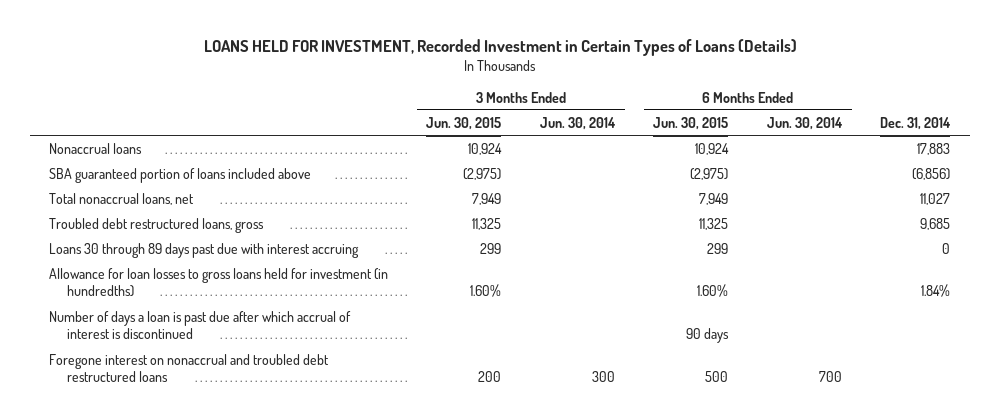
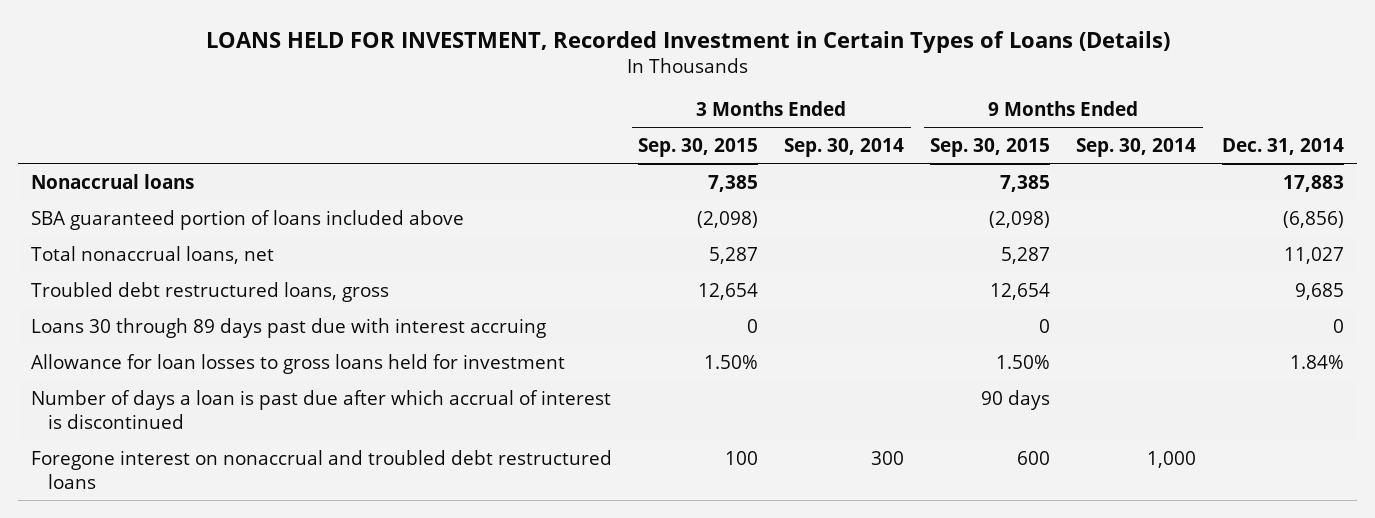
- | 3 Months Ended Jun. 30, 2015 | 3 Months Ended Jun. 30, 2014 | 6 Months Ended Jun. 30, 2015 | 6 Months Ended Jun. 30, 2014 | Dec. 31, 2014
+ | 3 Months Ended Sep. 30, 2015 | 3 Months Ended Sep. 30, 2014 | 9 Months Ended Sep. 30, 2015 | 9 Months Ended Sep. 30, 2014 | Dec. 31, 2014
- Allowance for loan losses to gross loans held for investment (in hundredths) | 1.60% | | 1.60% | | 1.84%
+ Allowance for loan losses to gross loans held for investment | 1.50% | | 1.50% | | 1.84%

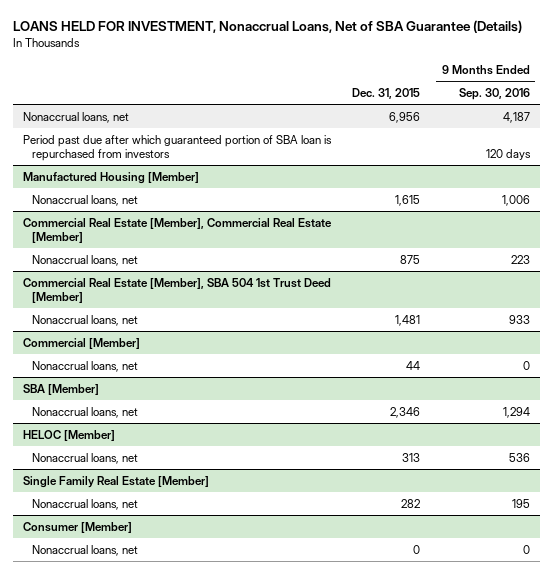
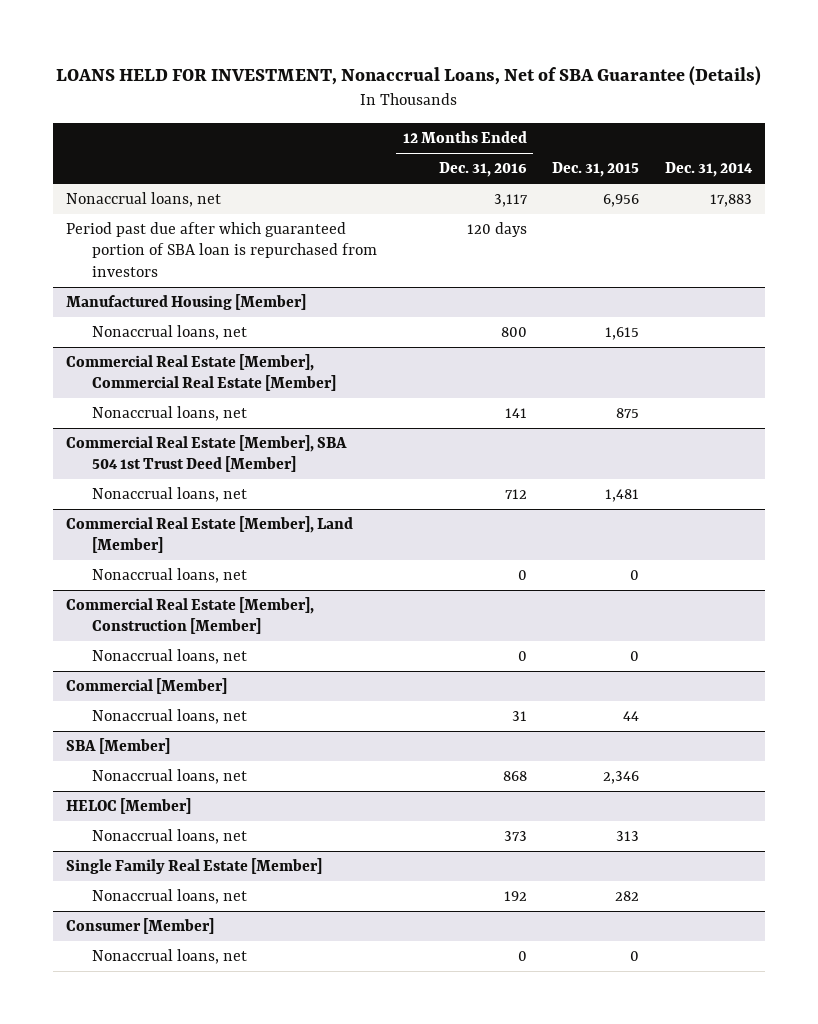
- | Dec. 31, 2015 | 9 Months Ended Sep. 30, 2016
+ | 12 Months Ended Dec. 31, 2016 | Dec. 31, 2015 | Dec. 31, 2014
+ Commercial Real Estate [Member], Land [Member]
+ Nonaccrual loans, net | 0 | 0 |
+ Commercial Real Estate [Member], Construction [Member]
+ Nonaccrual loans, net | 0 | 0 |

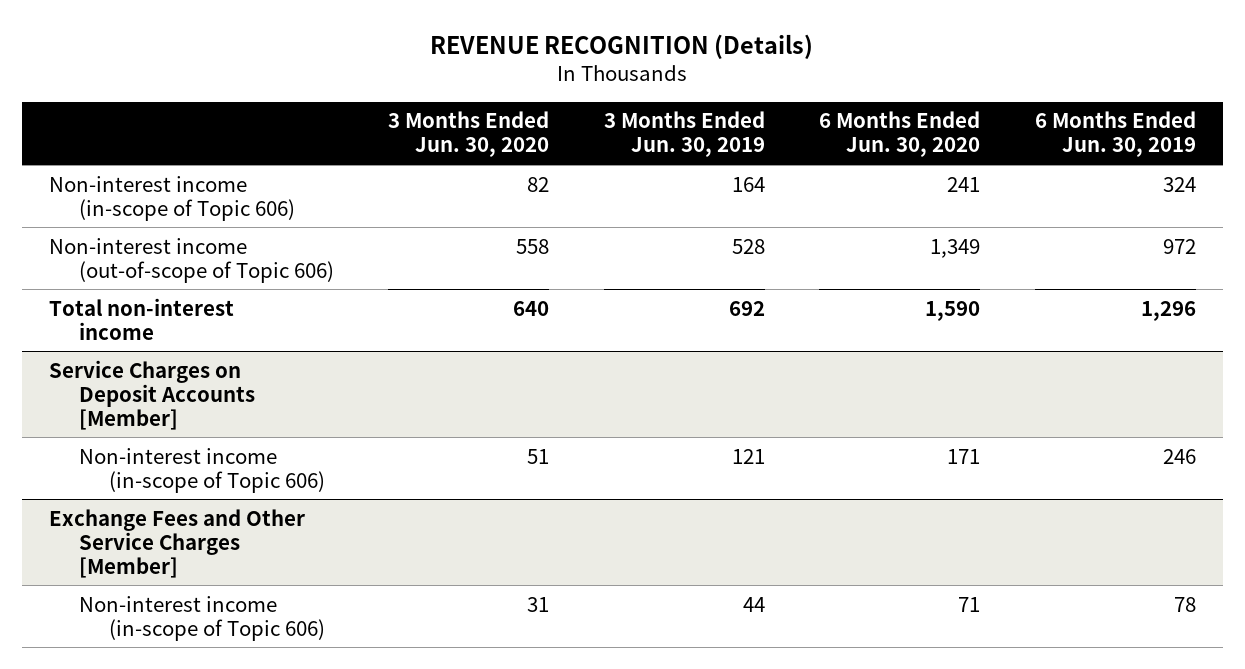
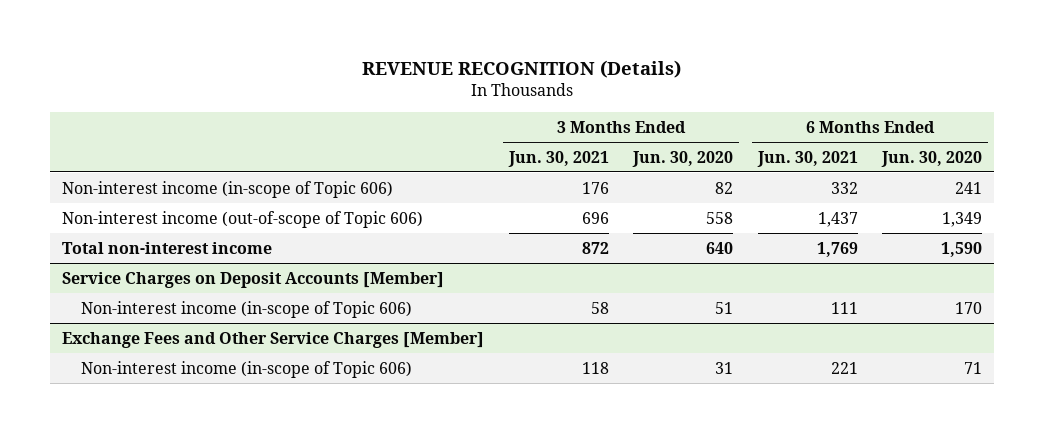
- | 3 Months Ended Jun. 30, 2020 | 3 Months Ended Jun. 30, 2019 | 6 Months Ended Jun. 30, 2020 | 6 Months Ended Jun. 30, 2019
+ | 3 Months Ended Jun. 30, 2021 | 3 Months Ended Jun. 30, 2020 | 6 Months Ended Jun. 30, 2021 | 6 Months Ended Jun. 30, 2020
@ Service Charges on Deposit Accounts [Member]
- Non-interest income (in-scope of Topic 606) | 51 | 121 | 171 | 246
+ Non-interest income (in-scope of Topic 606) | 58 | 51 | 111 | 170

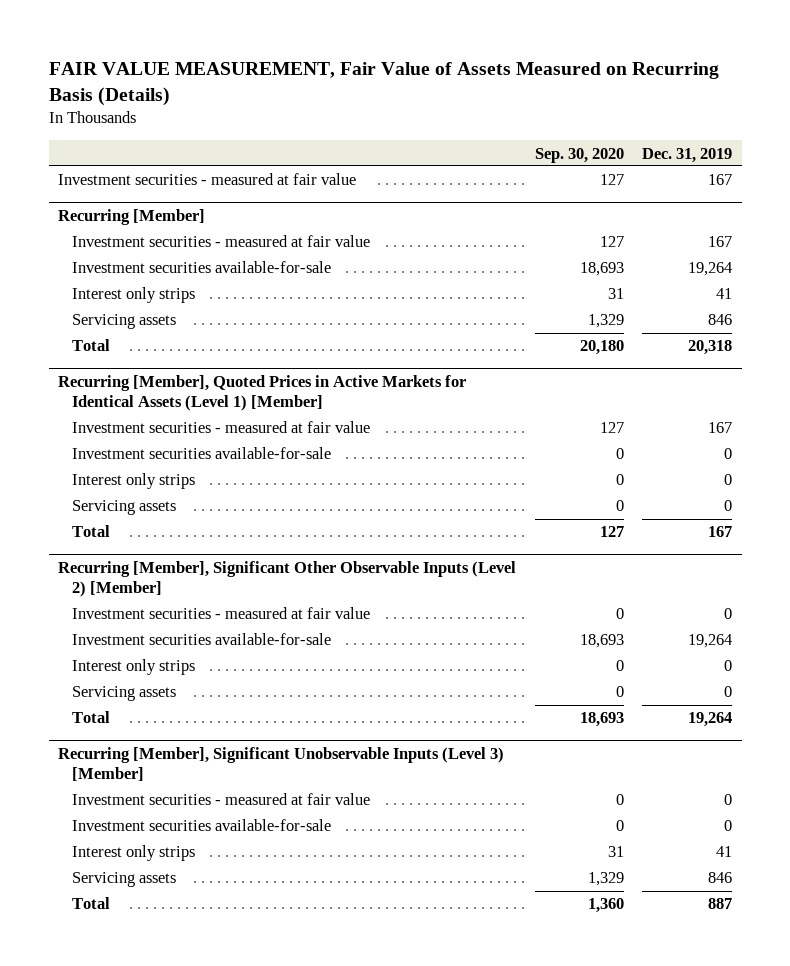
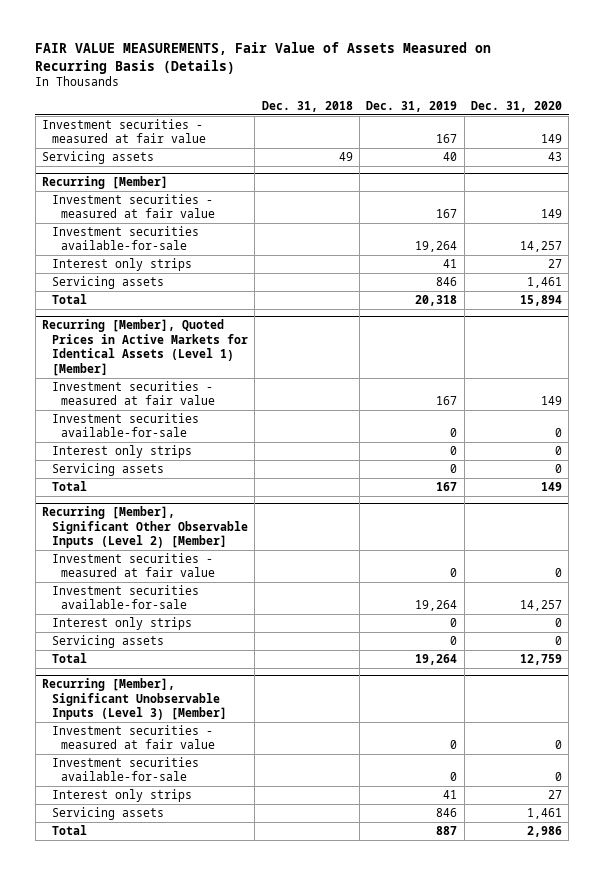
- FAIR VALUE MEASUREMENT, Fair Value of Assets Measured on Recurring Basis (Details)
+ FAIR VALUE MEASUREMENTS, Fair Value of Assets Measured on Recurring Basis (Details)
- | Sep. 30, 2020 | Dec. 31, 2019
+ | Dec. 31, 2018 | Dec. 31, 2019 | Dec. 31, 2020
+ Servicing assets | 49 | 40 | 43

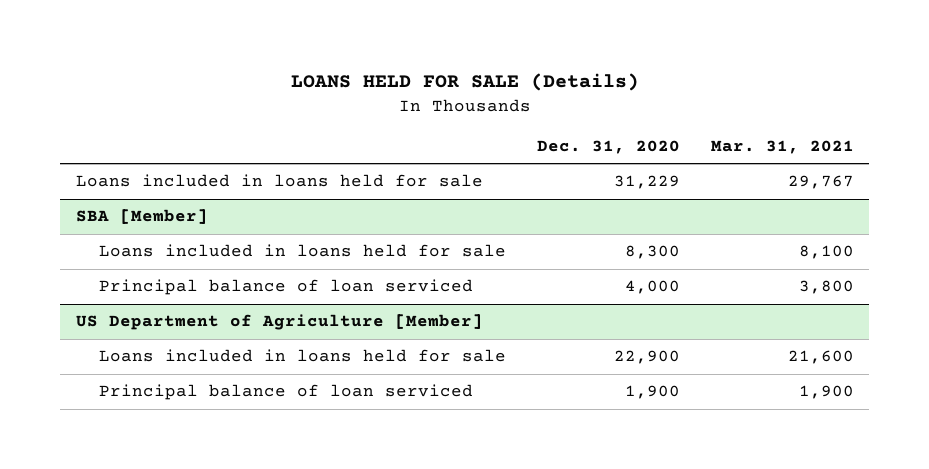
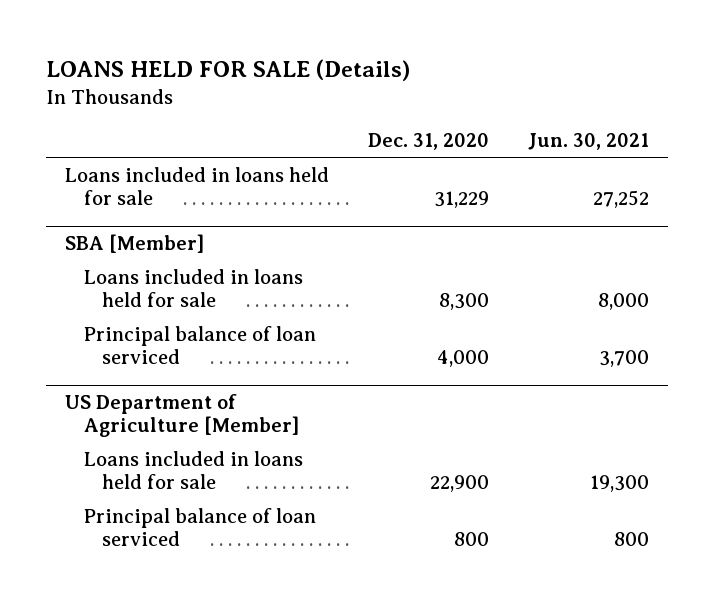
- | Dec. 31, 2020 | Mar. 31, 2021
+ | Dec. 31, 2020 | Jun. 30, 2021
@ US Department of Agriculture [Member]
- Principal balance of loan serviced | 1,900 | 1,900
+ Principal balance of loan serviced | 800 | 800

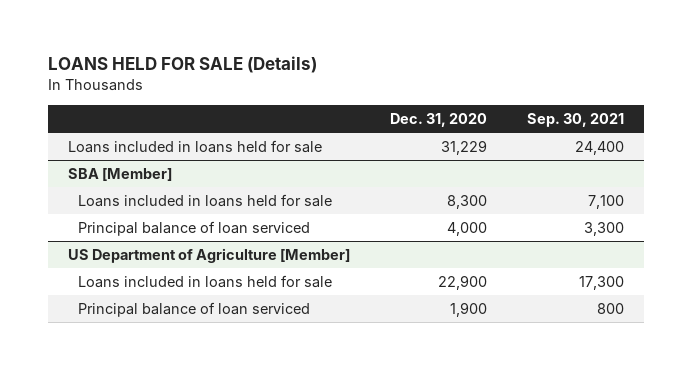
- | Dec. 31, 2020 | Jun. 30, 2021
+ | Dec. 31, 2020 | Sep. 30, 2021
@ US Department of Agriculture [Member]
- Principal balance of loan serviced | 800 | 800
+ Principal balance of loan serviced | 1,900 | 800

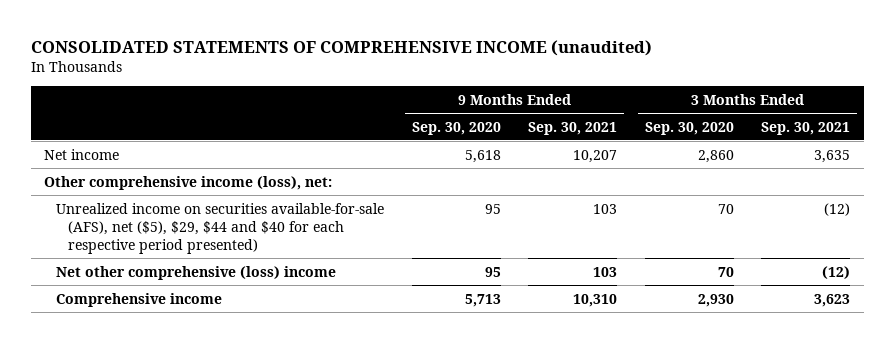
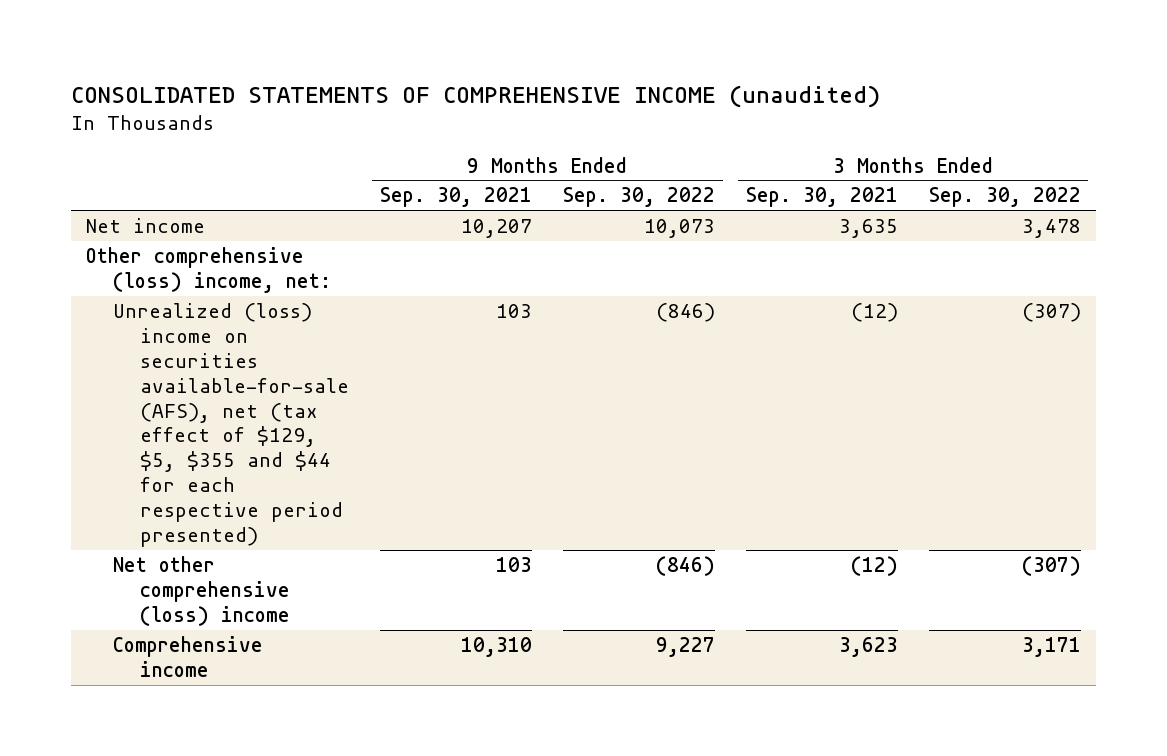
- | 9 Months Ended Sep. 30, 2020 | 9 Months Ended Sep. 30, 2021 | 3 Months Ended Sep. 30, 2020 | 3 Months Ended Sep. 30, 2021
+ | 9 Months Ended Sep. 30, 2021 | 9 Months Ended Sep. 30, 2022 | 3 Months Ended Sep. 30, 2021 | 3 Months Ended Sep. 30, 2022
- Other comprehensive income (loss), net:
- Unrealized income on securities available-for-sale (AFS), net ($5), $29, $44 and $40 for each respective period presented) | 95 | 103 | 70 | (12)
+ Other comprehensive (loss) income, net:
+ Unrealized (loss) income on securities available-for-sale (AFS), net (tax effect of $129, $5, $355 and $44 for each respective period presented) | 103 | (846) | (12) | (307)

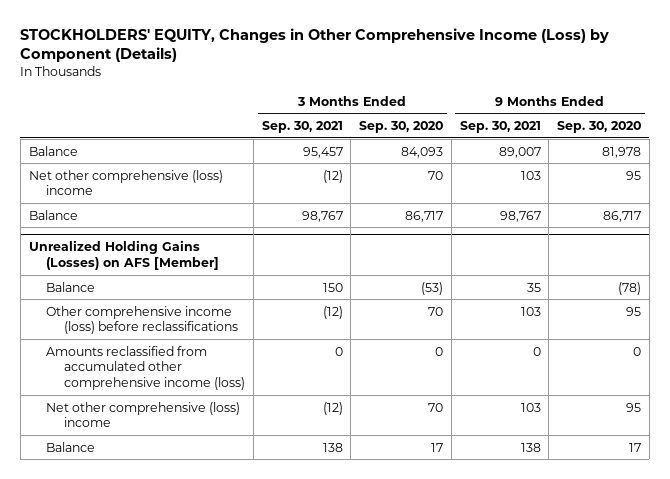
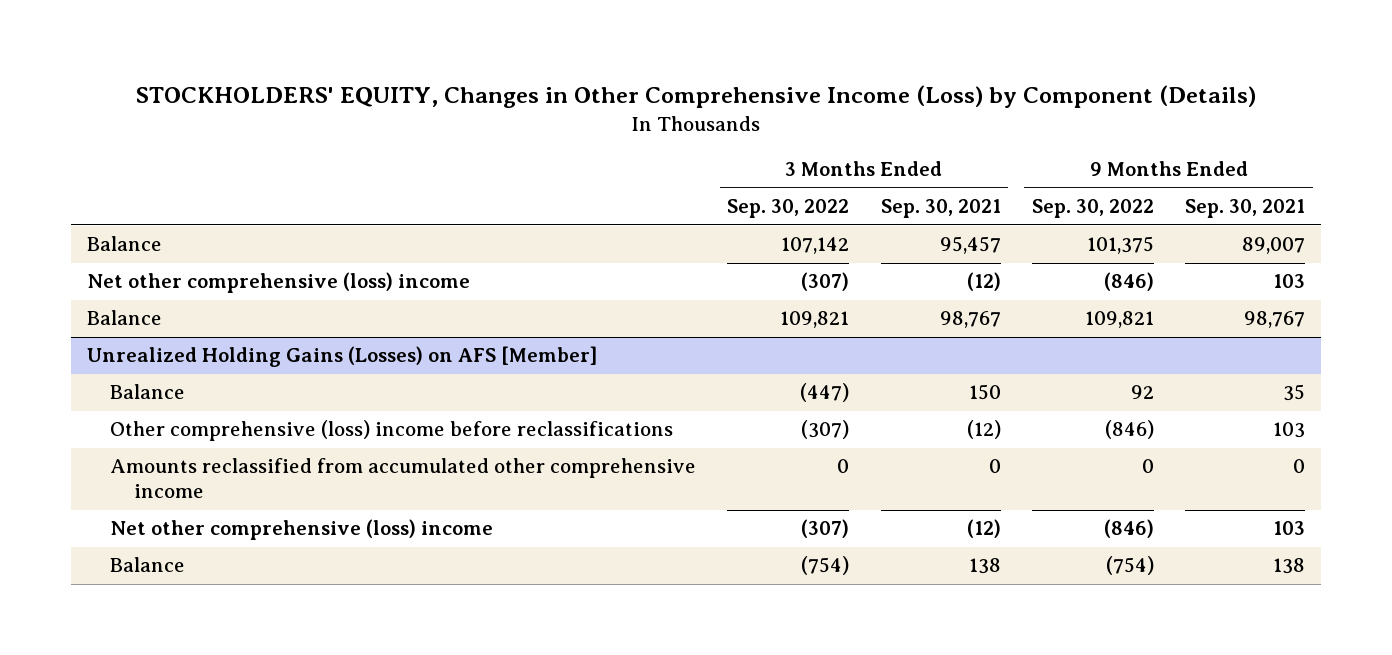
- | 3 Months Ended Sep. 30, 2021 | 3 Months Ended Sep. 30, 2020 | 9 Months Ended Sep. 30, 2021 | 9 Months Ended Sep. 30, 2020
+ | 3 Months Ended Sep. 30, 2022 | 3 Months Ended Sep. 30, 2021 | 9 Months Ended Sep. 30, 2022 | 9 Months Ended Sep. 30, 2021
@ Unrealized Holding Gains (Losses) on AFS [Member]
- Other comprehensive income (loss) before reclassifications | (12) | 70 | 103 | 95
- Amounts reclassified from accumulated other comprehensive income (loss) | 0 | 0 | 0 | 0
+ Other comprehensive (loss) income before reclassifications | (307) | (12) | (846) | 103
+ Amounts reclassified from accumulated other comprehensive income | 0 | 0 | 0 | 0

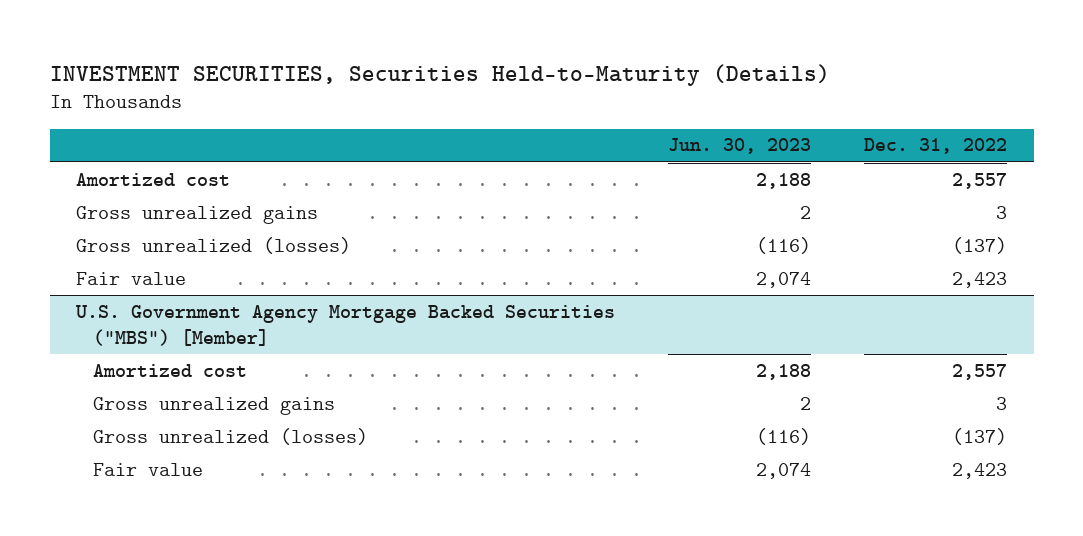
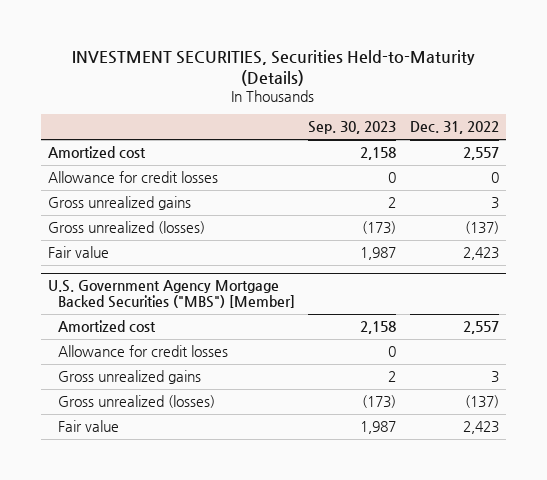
- | Jun. 30, 2023 | Dec. 31, 2022
+ | Sep. 30, 2023 | Dec. 31, 2022
+ Allowance for credit losses | 0 | 0
@ U.S. Government Agency Mortgage Backed Securities ("MBS") [Member]
+ Allowance for credit losses | 0 |

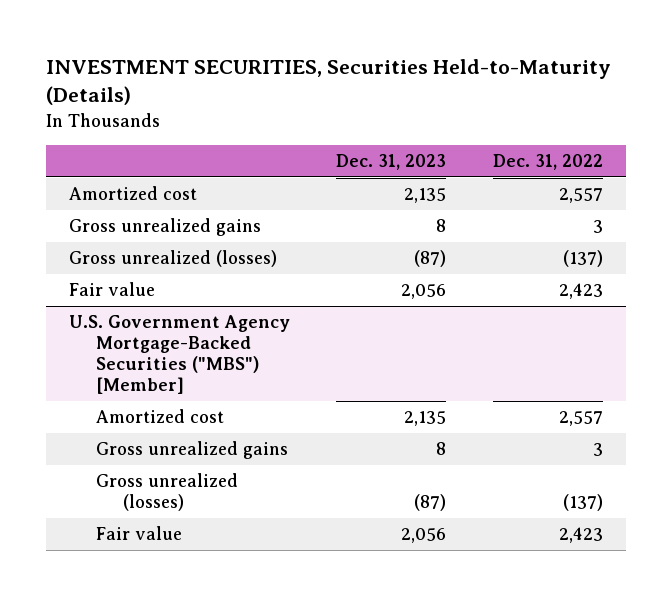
- | Sep. 30, 2023 | Dec. 31, 2022
+ | Dec. 31, 2023 | Dec. 31, 2022
- Allowance for credit losses | 0 | 0
- U.S. Government Agency Mortgage Backed Securities ("MBS") [Member]
+ U.S. Government Agency Mortgage-Backed Securities ("MBS") [Member]
- Allowance for credit losses | 0 |

